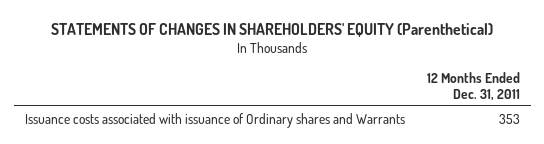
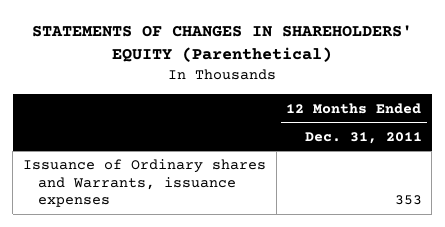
- Issuance costs associated with issuance of Ordinary shares and Warrants | 353
+ Issuance of Ordinary shares and Warrants, issuance expenses | 353

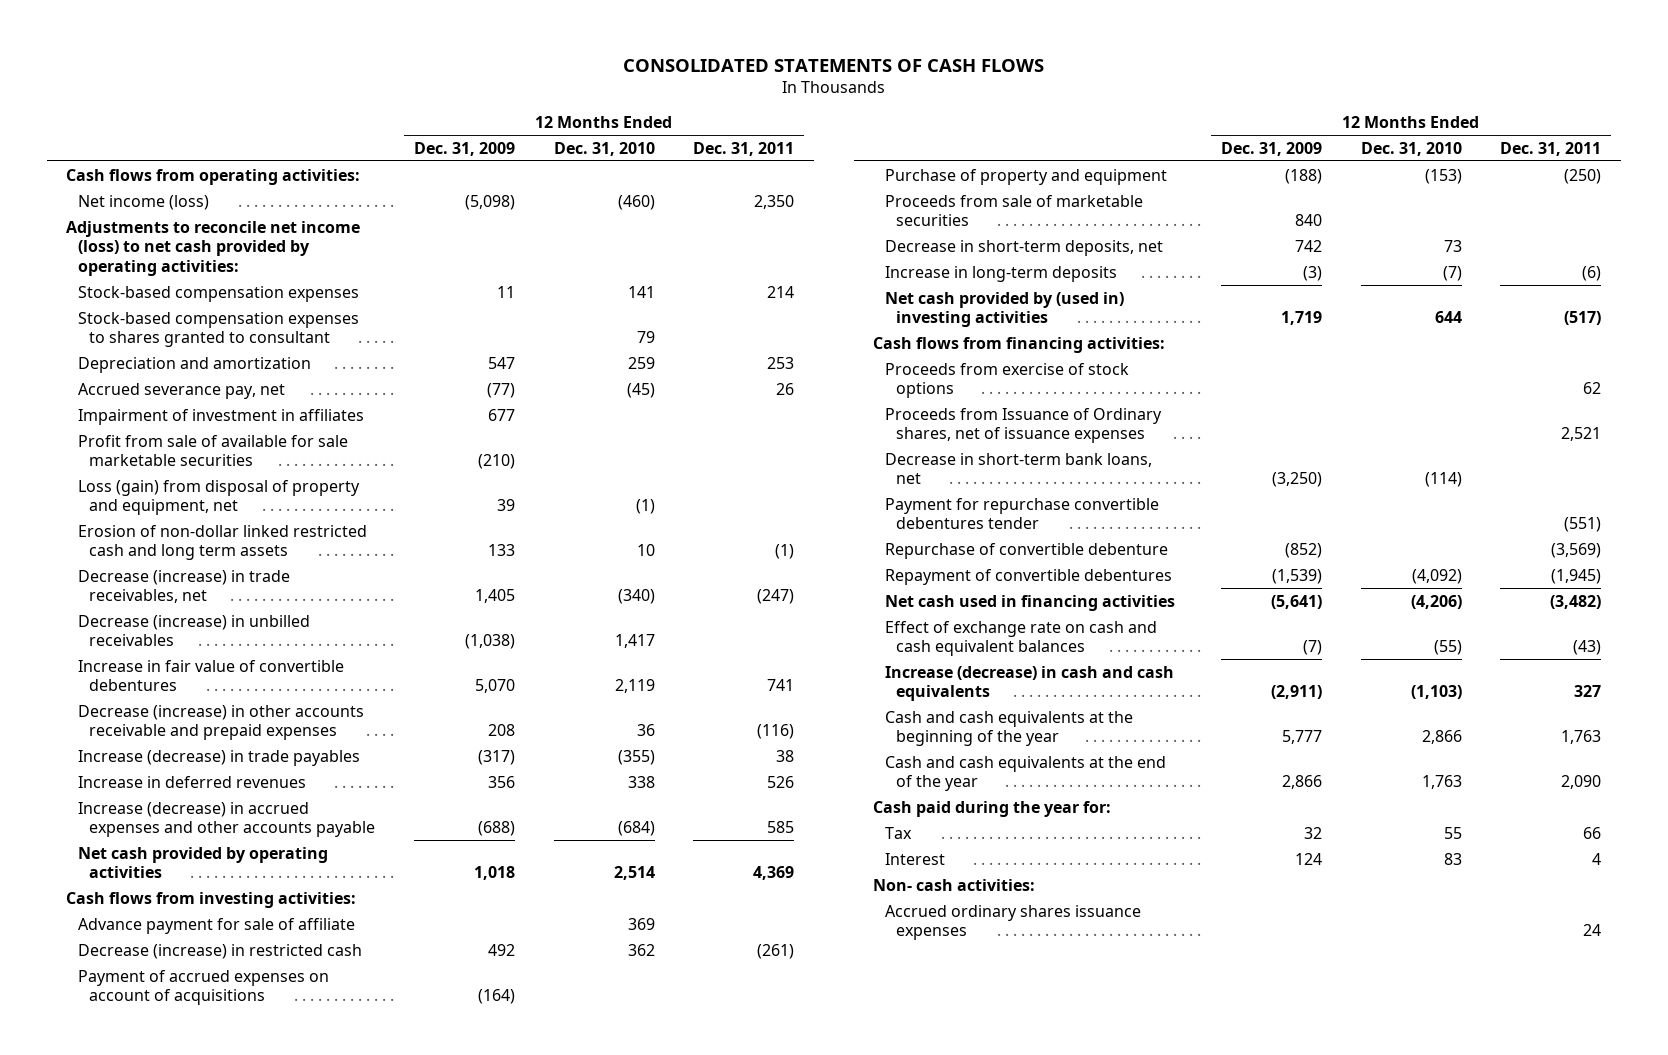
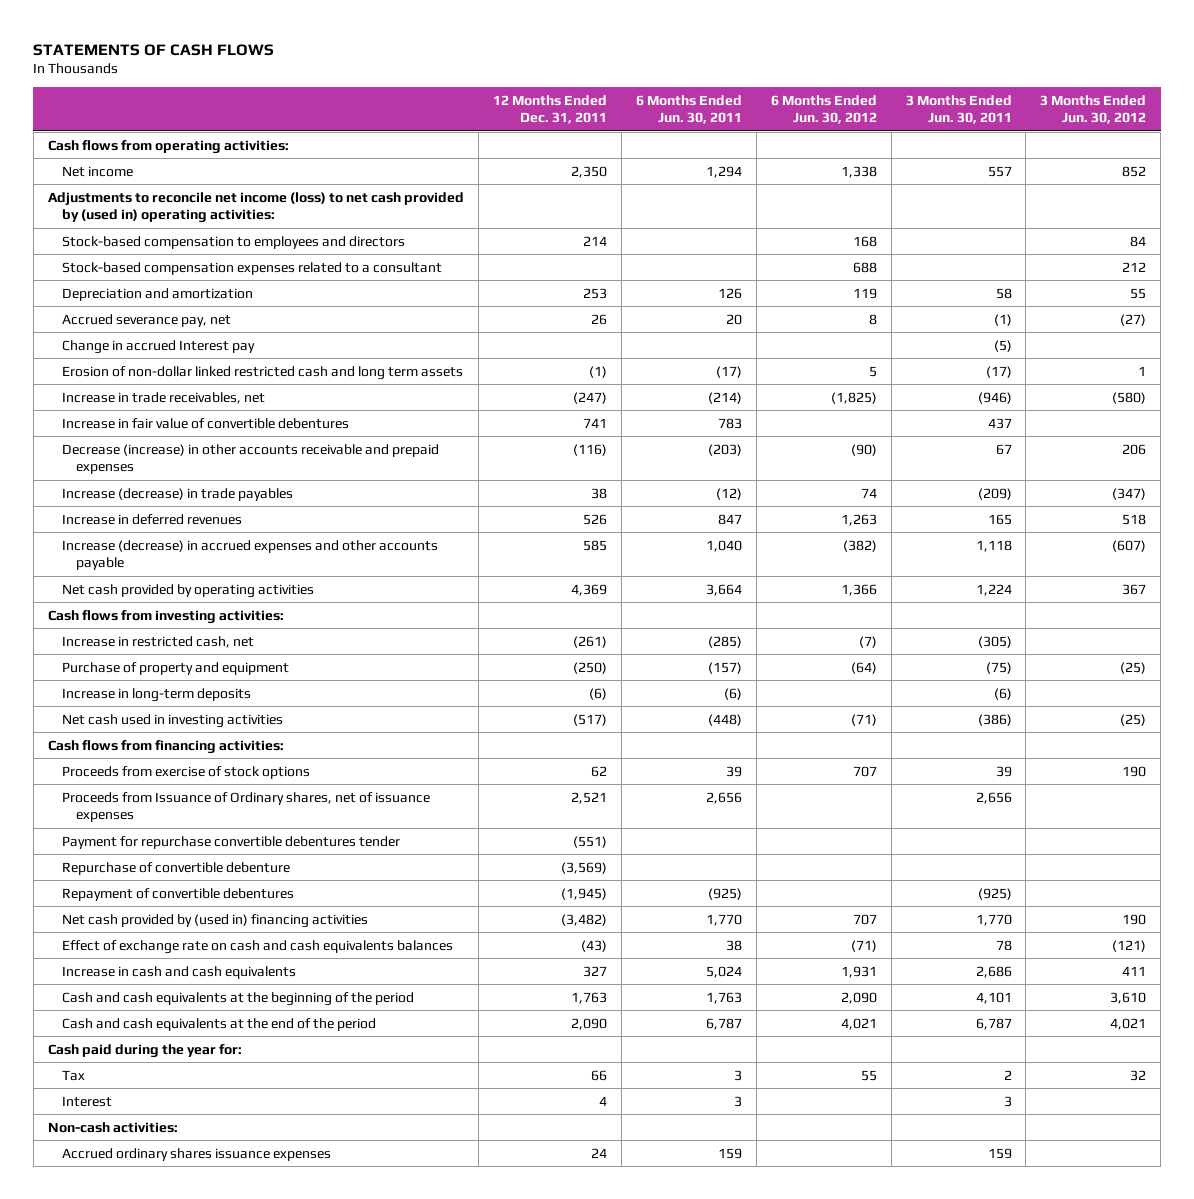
- CONSOLIDATED STATEMENTS OF CASH FLOWS
+ STATEMENTS OF CASH FLOWS
- | 12 Months Ended Dec. 31, 2009 | 12 Months Ended Dec. 31, 2010 | 12 Months Ended Dec. 31, 2011
+ | 12 Months Ended Dec. 31, 2011 | 6 Months Ended Jun. 30, 2011 | 6 Months Ended Jun. 30, 2012 | 3 Months Ended Jun. 30, 2011 | 3 Months Ended Jun. 30, 2012
- Net income (loss) | (5,098) | (460) | 2,350
- Adjustments to reconcile net income (loss) to net cash provided by operating activities:
- Stock-based compensation expenses | 11 | 141 | 214
- Stock-based compensation expenses to shares granted to consultant | | 79 |
+ Net income | 2,350 | 1,294 | 1,338 | 557 | 852
+ Adjustments to reconcile net income (loss) to net cash provided by (used in) operating activities:
+ Stock-based compensation to employees and directors | 214 | | 168 | | 84
+ Stock-based compensation expenses related to a consultant | | | 688 | | 212
- Impairment of investment in affiliates | 677 | |
- Profit from sale of available for sale marketable securities | (210) | |
- Loss (gain) from disposal of property and equipment, net | 39 | (1) |
+ Change in accrued Interest pay | | | | (5) |
- Decrease (increase) in trade receivables, net | 1,405 | (340) | (247)
- Decrease (increase) in unbilled receivables | (1,038) | 1,417 |
+ Increase in trade receivables, net | (247) | (214) | (1,825) | (946) | (580)
- Advance payment for sale of affiliate | | 369 |
- Decrease (increase) in restricted cash | 492 | 362 | (261)
- Payment of accrued expenses on account of acquisitions | (164) | |
+ Increase in restricted cash, net | (261) | (285) | (7) | (305) |
- Proceeds from sale of marketable securities | 840 | |
- Decrease in short-term deposits, net | 742 | 73 |
- Net cash provided by (used in) investing activities | 1,719 | 644 | (517)
+ Net cash used in investing activities | (517) | (448) | (71) | (386) | (25)
- Decrease in short-term bank loans, net | (3,250) | (114) |
- Net cash used in financing activities | (5,641) | (4,206) | (3,482)
- Effect of exchange rate on cash and cash equivalent balances | (7) | (55) | (43)
- Increase (decrease) in cash and cash equivalents | (2,911) | (1,103) | 327
- Cash and cash equivalents at the beginning of the year | 5,777 | 2,866 | 1,763
- Cash and cash equivalents at the end of the year | 2,866 | 1,763 | 2,090
+ Net cash provided by (used in) financing activities | (3,482) | 1,770 | 707 | 1,770 | 190
+ Effect of exchange rate on cash and cash equivalents balances | (43) | 38 | (71) | 78 | (121)
+ Increase in cash and cash equivalents | 327 | 5,024 | 1,931 | 2,686 | 411
+ Cash and cash equivalents at the beginning of the period | 1,763 | 1,763 | 2,090 | 4,101 | 3,610
+ Cash and cash equivalents at the end of the period | 2,090 | 6,787 | 4,021 | 6,787 | 4,021
- Non- cash activities:
+ Non-cash activities:

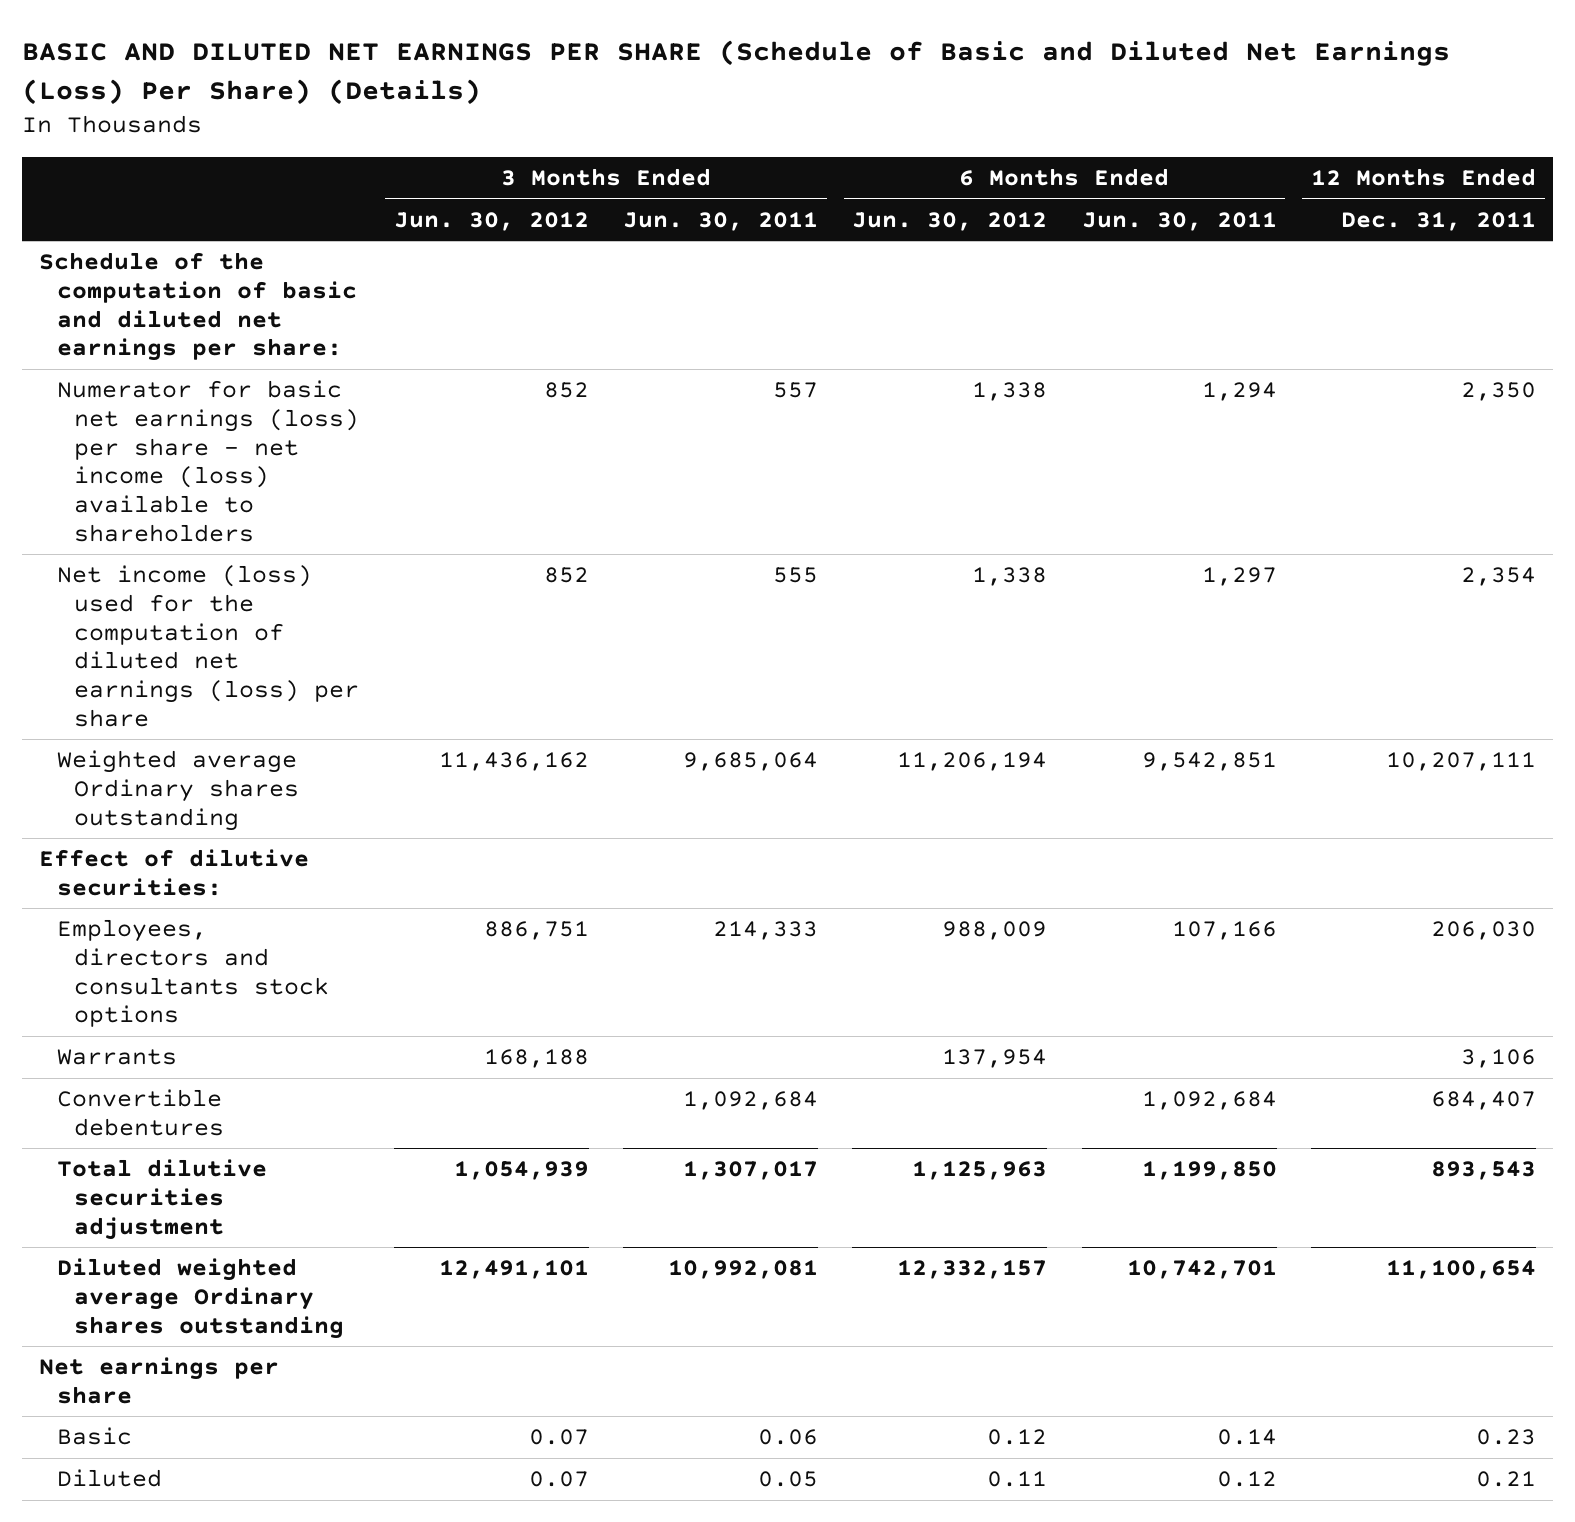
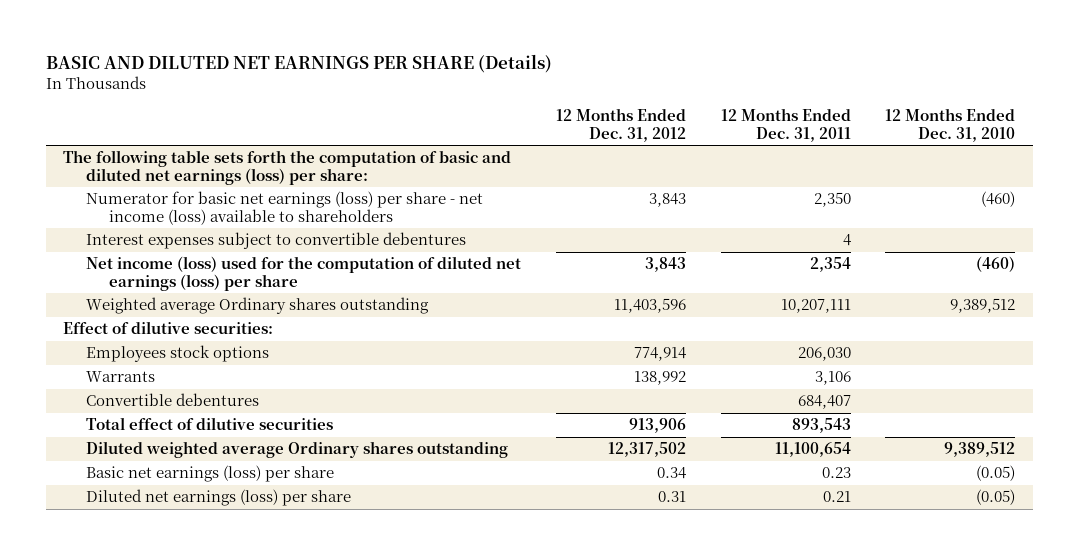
- BASIC AND DILUTED NET EARNINGS PER SHARE (Schedule of Basic and Diluted Net Earnings (Loss) Per Share) (Details)
+ BASIC AND DILUTED NET EARNINGS PER SHARE (Details)
- | 3 Months Ended Jun. 30, 2012 | 3 Months Ended Jun. 30, 2011 | 6 Months Ended Jun. 30, 2012 | 6 Months Ended Jun. 30, 2011 | 12 Months Ended Dec. 31, 2011
+ | 12 Months Ended Dec. 31, 2012 | 12 Months Ended Dec. 31, 2011 | 12 Months Ended Dec. 31, 2010
- Schedule of the computation of basic and diluted net earnings per share:
+ The following table sets forth the computation of basic and diluted net earnings (loss) per share:
+ Interest expenses subject to convertible debentures | | 4 |
- Employees, directors and consultants stock options | 886,751 | 214,333 | 988,009 | 107,166 | 206,030
+ Employees stock options | 774,914 | 206,030 |
- Total dilutive securities adjustment | 1,054,939 | 1,307,017 | 1,125,963 | 1,199,850 | 893,543
+ Total effect of dilutive securities | 913,906 | 893,543 |
- Net earnings per share
- Basic | 0.07 | 0.06 | 0.12 | 0.14 | 0.23
- Diluted | 0.07 | 0.05 | 0.11 | 0.12 | 0.21
+ Basic net earnings (loss) per share | 0.34 | 0.23 | (0.05)
+ Diluted net earnings (loss) per share | 0.31 | 0.21 | (0.05)

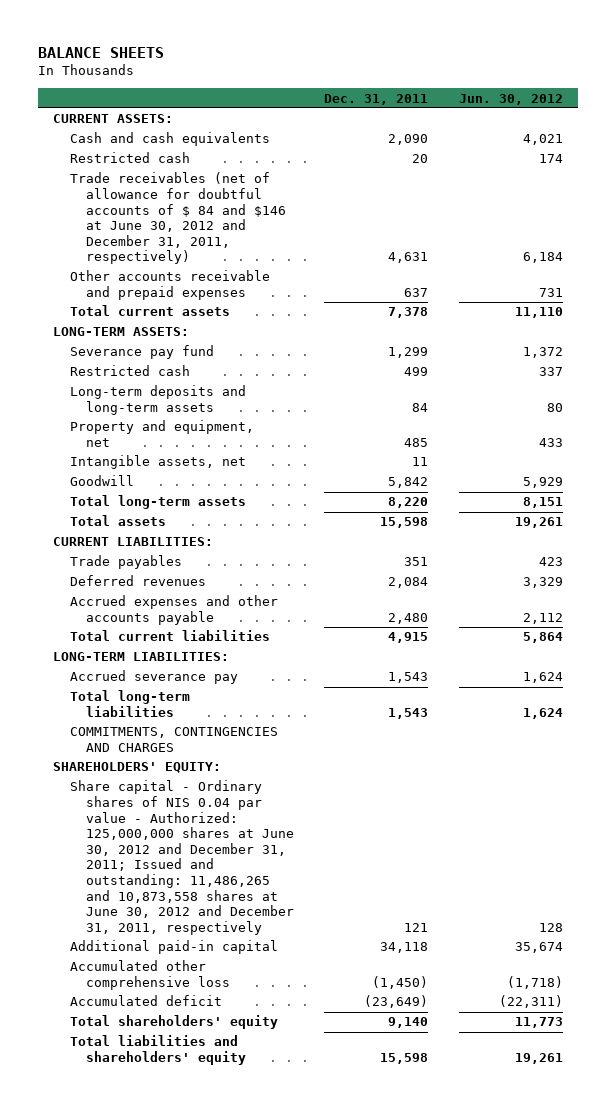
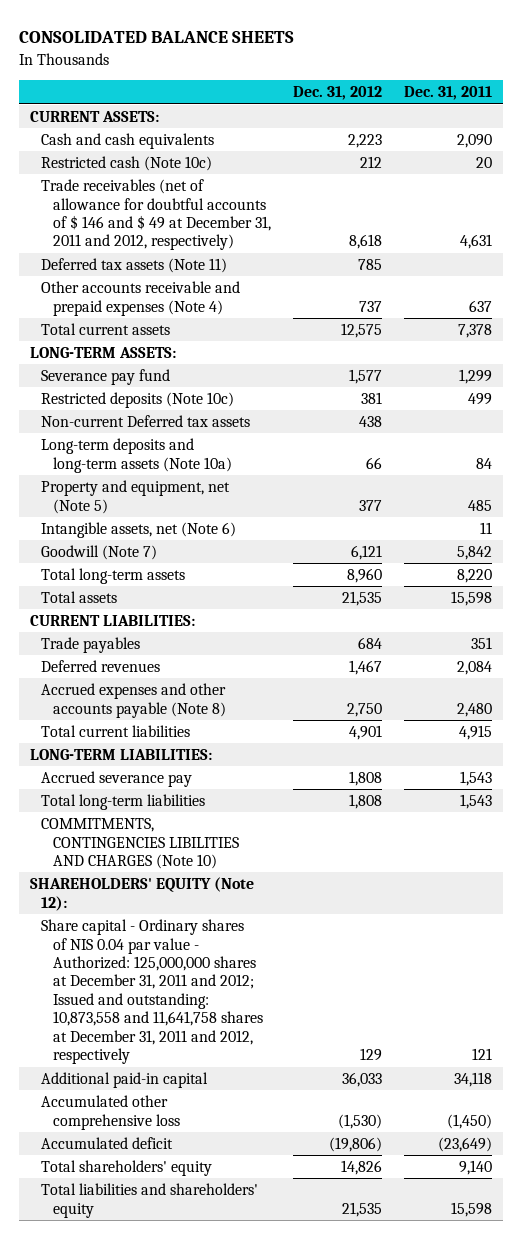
- BALANCE SHEETS
+ CONSOLIDATED BALANCE SHEETS
- | Dec. 31, 2011 | Jun. 30, 2012
+ | Dec. 31, 2012 | Dec. 31, 2011
- Restricted cash | 20 | 174
- Trade receivables (net of allowance for doubtful accounts of $ 84 and $146 at June 30, 2012 and December 31, 2011, respectively) | 4,631 | 6,184
- Other accounts receivable and prepaid expenses | 637 | 731
+ Restricted cash (Note 10c) | 212 | 20
+ Trade receivables (net of allowance for doubtful accounts of $ 146 and $ 49 at December 31, 2011 and 2012, respectively) | 8,618 | 4,631
+ Deferred tax assets (Note 11) | 785 |
+ Other accounts receivable and prepaid expenses (Note 4) | 737 | 637
- Restricted cash | 499 | 337
- Long-term deposits and long-term assets | 84 | 80
- Property and equipment, net | 485 | 433
- Intangible assets, net | 11 |
- Goodwill | 5,842 | 5,929
+ Restricted deposits (Note 10c) | 381 | 499
+ Non-current Deferred tax assets | 438 |
+ Long-term deposits and long-term assets (Note 10a) | 66 | 84
+ Property and equipment, net (Note 5) | 377 | 485
+ Intangible assets, net (Note 6) | | 11
+ Goodwill (Note 7) | 6,121 | 5,842
- Accrued expenses and other accounts payable | 2,480 | 2,112
+ Accrued expenses and other accounts payable (Note 8) | 2,750 | 2,480
- COMMITMENTS, CONTINGENCIES AND CHARGES
- SHAREHOLDERS' EQUITY:
- Share capital - Ordinary shares of NIS 0.04 par value - Authorized: 125,000,000 shares at June 30, 2012 and December 31, 2011; Issued and outstanding: 11,486,265 and 10,873,558 shares at June 30, 2012 and December 31, 2011, respectively | 121 | 128
+ COMMITMENTS, CONTINGENCIES LIBILITIES AND CHARGES (Note 10)
+ SHAREHOLDERS' EQUITY (Note 12):
+ Share capital - Ordinary shares of NIS 0.04 par value - Authorized: 125,000,000 shares at December 31, 2011 and 2012; Issued and outstanding: 10,873,558 and 11,641,758 shares at December 31, 2011 and 2012, respectively | 129 | 121

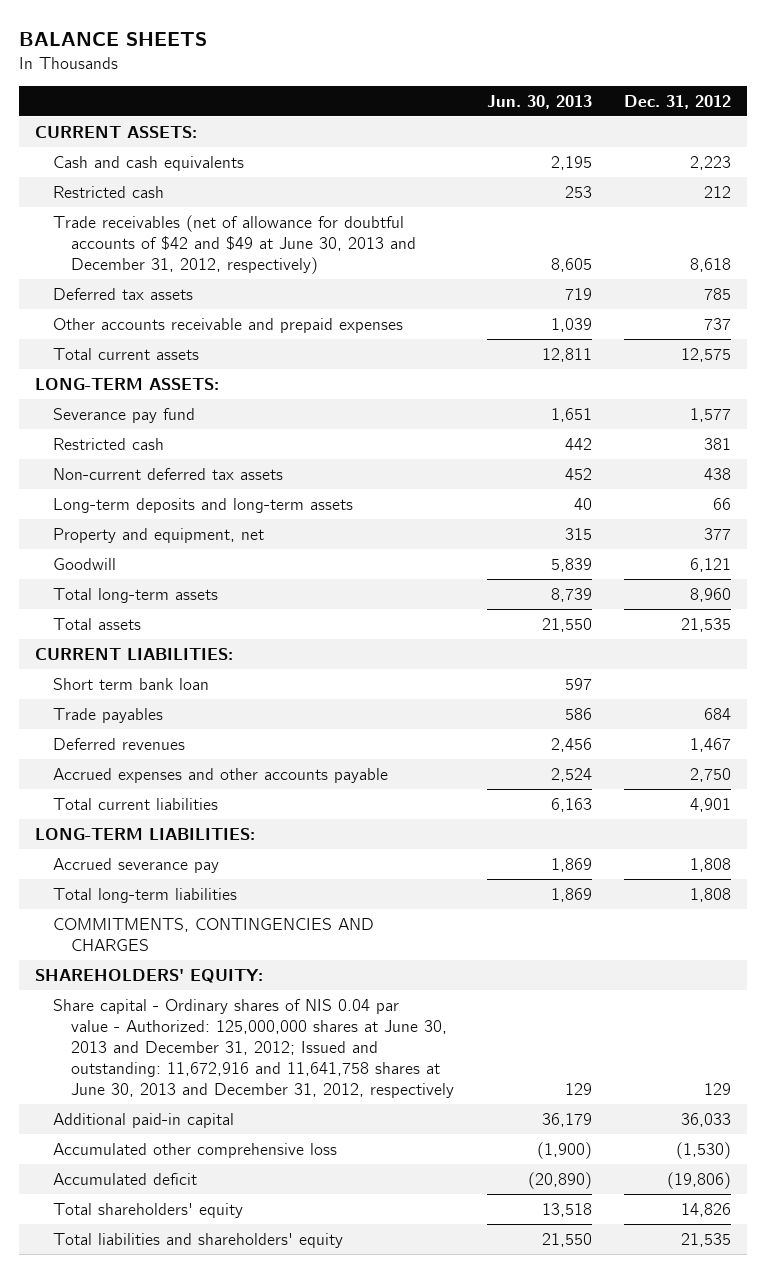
- CONSOLIDATED BALANCE SHEETS
+ BALANCE SHEETS
- | Dec. 31, 2012 | Dec. 31, 2011
+ | Jun. 30, 2013 | Dec. 31, 2012
- Restricted cash (Note 10c) | 212 | 20
- Trade receivables (net of allowance for doubtful accounts of $ 146 and $ 49 at December 31, 2011 and 2012, respectively) | 8,618 | 4,631
- Deferred tax assets (Note 11) | 785 |
- Other accounts receivable and prepaid expenses (Note 4) | 737 | 637
+ Restricted cash | 253 | 212
+ Trade receivables (net of allowance for doubtful accounts of $42 and $49 at June 30, 2013 and December 31, 2012, respectively) | 8,605 | 8,618
+ Deferred tax assets | 719 | 785
+ Other accounts receivable and prepaid expenses | 1,039 | 737
- Restricted deposits (Note 10c) | 381 | 499
- Non-current Deferred tax assets | 438 |
- Long-term deposits and long-term assets (Note 10a) | 66 | 84
- Property and equipment, net (Note 5) | 377 | 485
- Intangible assets, net (Note 6) | | 11
- Goodwill (Note 7) | 6,121 | 5,842
+ Restricted cash | 442 | 381
+ Non-current deferred tax assets | 452 | 438
+ Long-term deposits and long-term assets | 40 | 66
+ Property and equipment, net | 315 | 377
+ Goodwill | 5,839 | 6,121
+ Short term bank loan | 597 |
- Accrued expenses and other accounts payable (Note 8) | 2,750 | 2,480
+ Accrued expenses and other accounts payable | 2,524 | 2,750
- COMMITMENTS, CONTINGENCIES LIBILITIES AND CHARGES (Note 10)
- SHAREHOLDERS' EQUITY (Note 12):
- Share capital - Ordinary shares of NIS 0.04 par value - Authorized: 125,000,000 shares at December 31, 2011 and 2012; Issued and outstanding: 10,873,558 and 11,641,758 shares at December 31, 2011 and 2012, respectively | 129 | 121
+ COMMITMENTS, CONTINGENCIES AND CHARGES
+ SHAREHOLDERS' EQUITY:
+ Share capital - Ordinary shares of NIS 0.04 par value - Authorized: 125,000,000 shares at June 30, 2013 and December 31, 2012; Issued and outstanding: 11,672,916 and 11,641,758 shares at June 30, 2013 and December 31, 2012, respectively | 129 | 129

